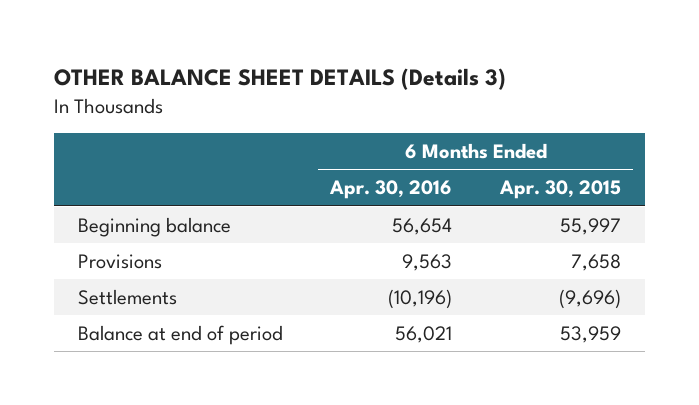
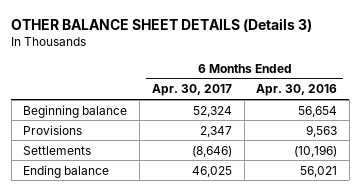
- | 6 Months Ended Apr. 30, 2016 | 6 Months Ended Apr. 30, 2015
+ | 6 Months Ended Apr. 30, 2017 | 6 Months Ended Apr. 30, 2016
- Balance at end of period | 56,021 | 53,959
+ Ending balance | 46,025 | 56,021

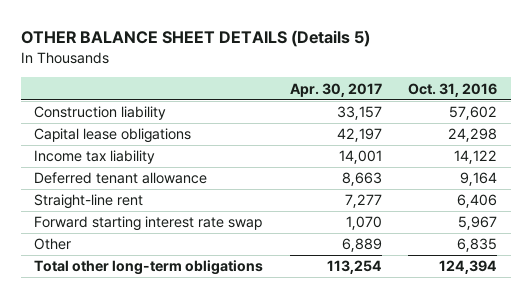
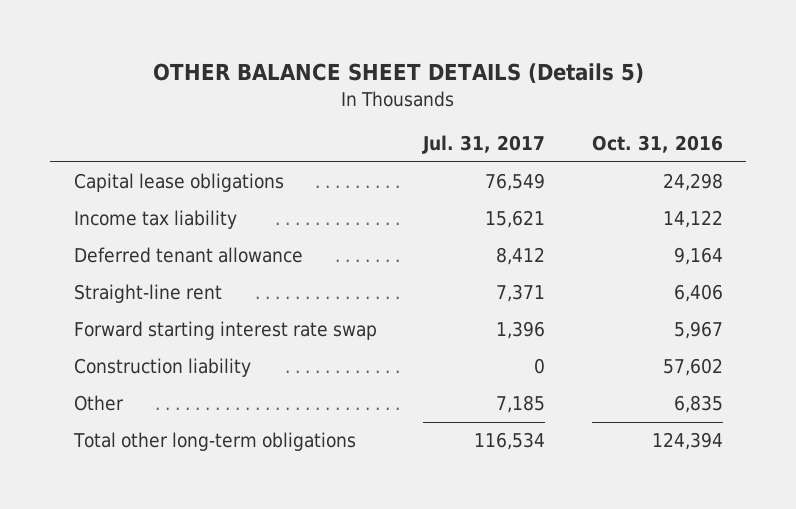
- | Apr. 30, 2017 | Oct. 31, 2016
+ | Jul. 31, 2017 | Oct. 31, 2016
moved down: Construction liability | 0 | 57,602

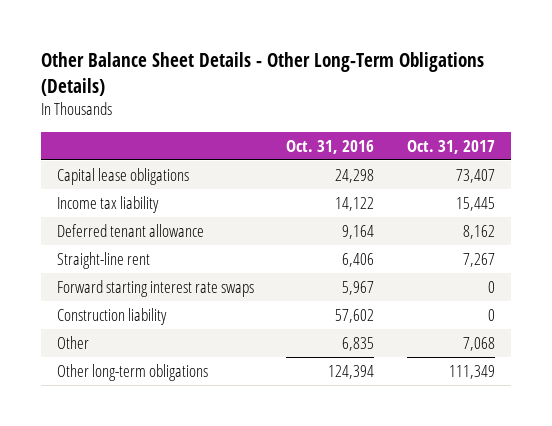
- OTHER BALANCE SHEET DETAILS (Details 5)
+ Other Balance Sheet Details - Other Long-Term Obligations (Details)
- | Jul. 31, 2017 | Oct. 31, 2016
+ | Oct. 31, 2016 | Oct. 31, 2017
- Forward starting interest rate swap | 1,396 | 5,967
+ Forward starting interest rate swaps | 5,967 | 0
- Total other long-term obligations | 116,534 | 124,394
+ Other long-term obligations | 124,394 | 111,349

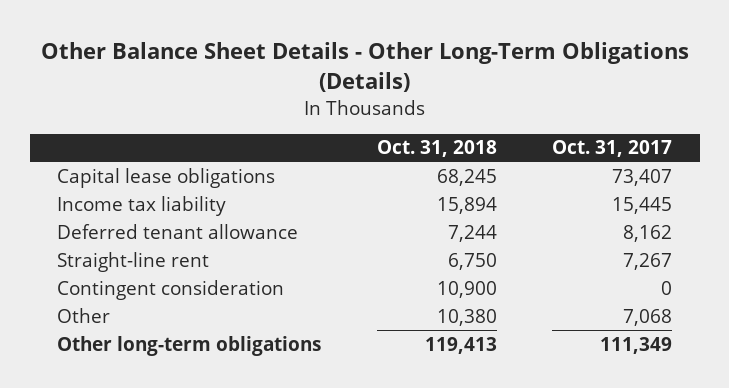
- | Oct. 31, 2016 | Oct. 31, 2017
+ | Oct. 31, 2018 | Oct. 31, 2017
- Forward starting interest rate swaps | 5,967 | 0
- Construction liability | 57,602 | 0
+ Contingent consideration | 10,900 | 0

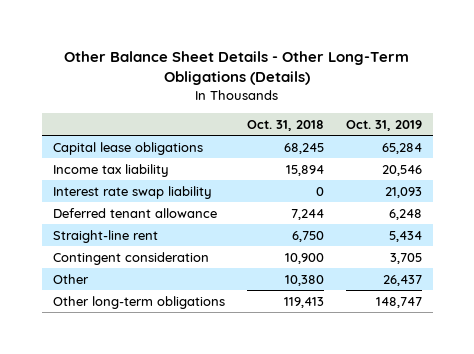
- | Oct. 31, 2018 | Oct. 31, 2017
+ | Oct. 31, 2018 | Oct. 31, 2019
+ Interest rate swap liability | 0 | 21,093

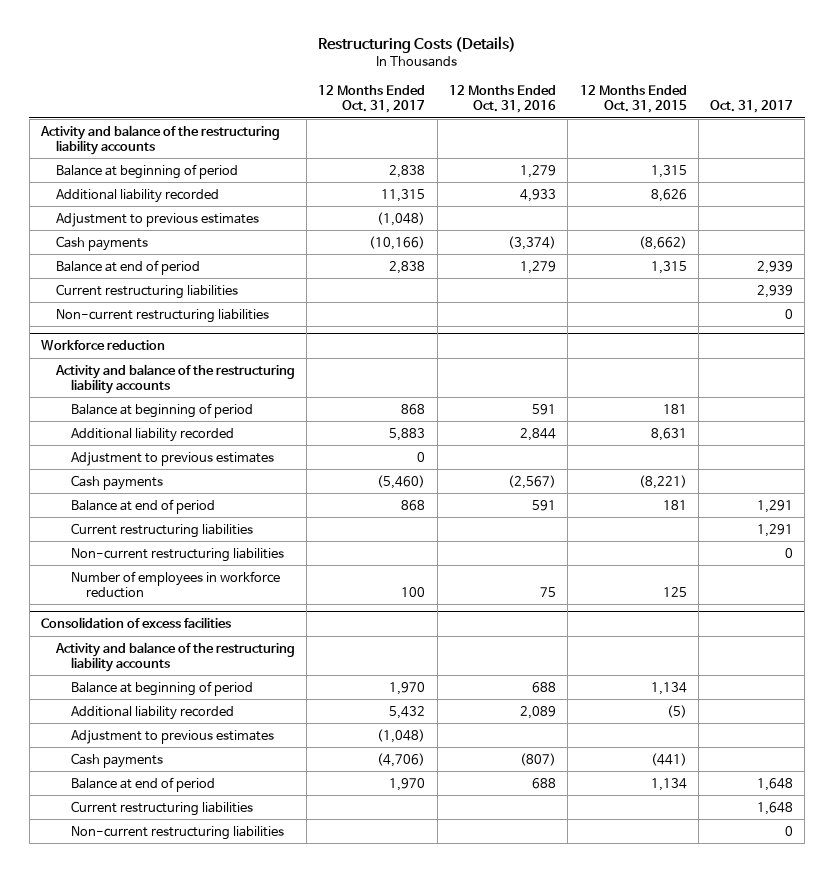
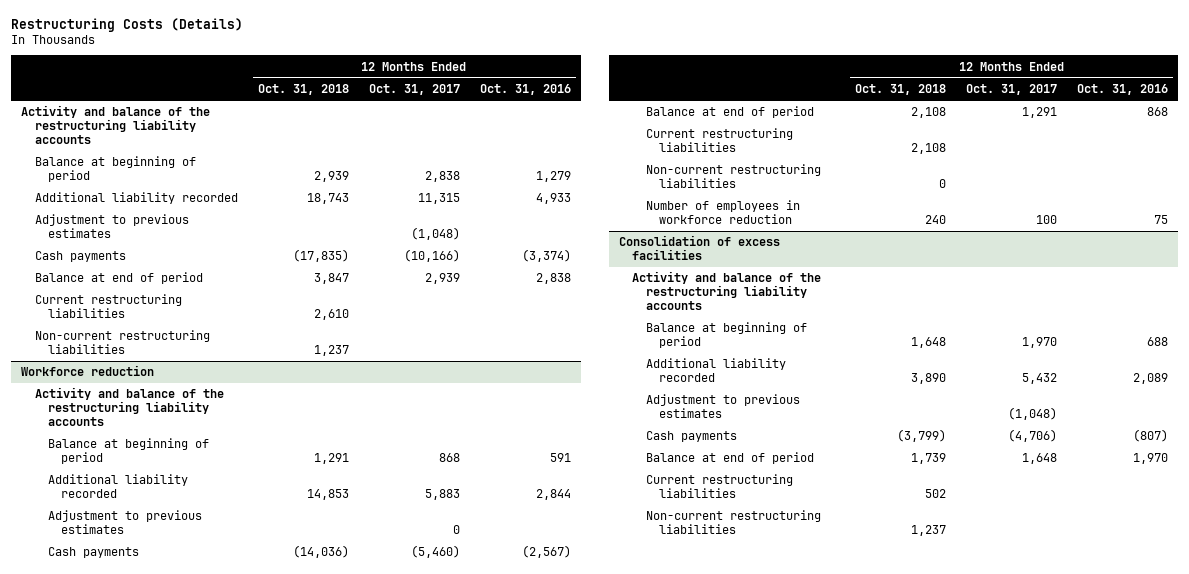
- | 12 Months Ended Oct. 31, 2017 | 12 Months Ended Oct. 31, 2016 | 12 Months Ended Oct. 31, 2015 | Oct. 31, 2017
+ | 12 Months Ended Oct. 31, 2018 | 12 Months Ended Oct. 31, 2017 | 12 Months Ended Oct. 31, 2016
- Balance at end of period | 2,838 | 1,279 | 1,315 | 2,939
+ Balance at end of period | 3,847 | 2,939 | 2,838
@ Workforce reduction
- Balance at end of period | 868 | 591 | 181 | 1,291
+ Balance at end of period | 2,108 | 1,291 | 868
@ Consolidation of excess facilities
- Balance at end of period | 1,970 | 688 | 1,134 | 1,648
+ Balance at end of period | 1,739 | 1,648 | 1,970

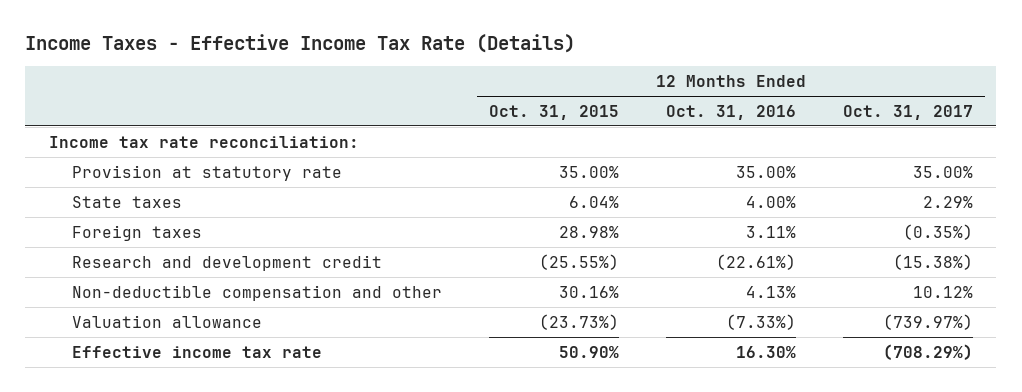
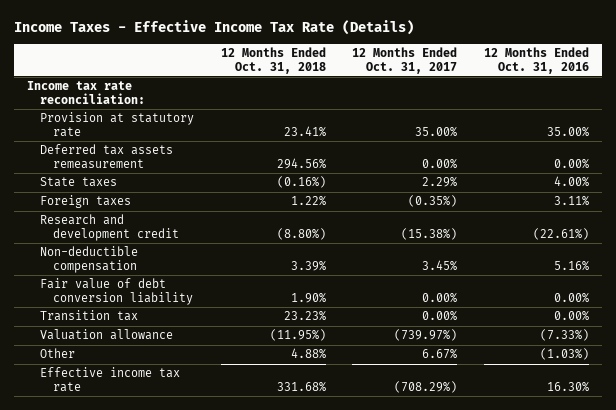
- | 12 Months Ended Oct. 31, 2015 | 12 Months Ended Oct. 31, 2016 | 12 Months Ended Oct. 31, 2017
+ | 12 Months Ended Oct. 31, 2018 | 12 Months Ended Oct. 31, 2017 | 12 Months Ended Oct. 31, 2016
+ Deferred tax assets remeasurement | 294.56% | 0.00% | 0.00%
- Non-deductible compensation and other | 30.16% | 4.13% | 10.12%
+ Non-deductible compensation | 3.39% | 3.45% | 5.16%
+ Fair value of debt conversion liability | 1.90% | 0.00% | 0.00%
+ Transition tax | 23.23% | 0.00% | 0.00%
+ Other | 4.88% | 6.67% | (1.03%)

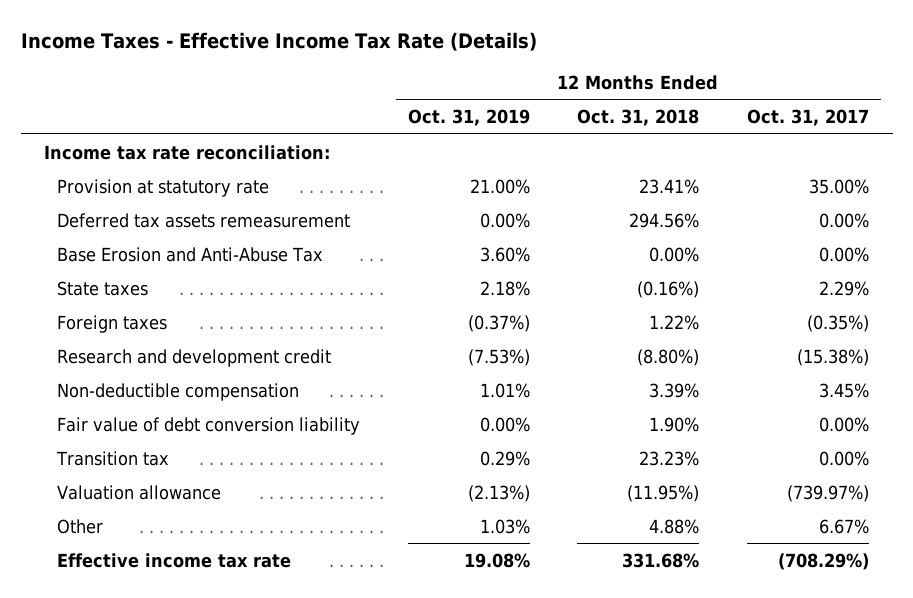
- | 12 Months Ended Oct. 31, 2018 | 12 Months Ended Oct. 31, 2017 | 12 Months Ended Oct. 31, 2016
+ | 12 Months Ended Oct. 31, 2019 | 12 Months Ended Oct. 31, 2018 | 12 Months Ended Oct. 31, 2017
+ Base Erosion and Anti-Abuse Tax | 3.60% | 0.00% | 0.00%

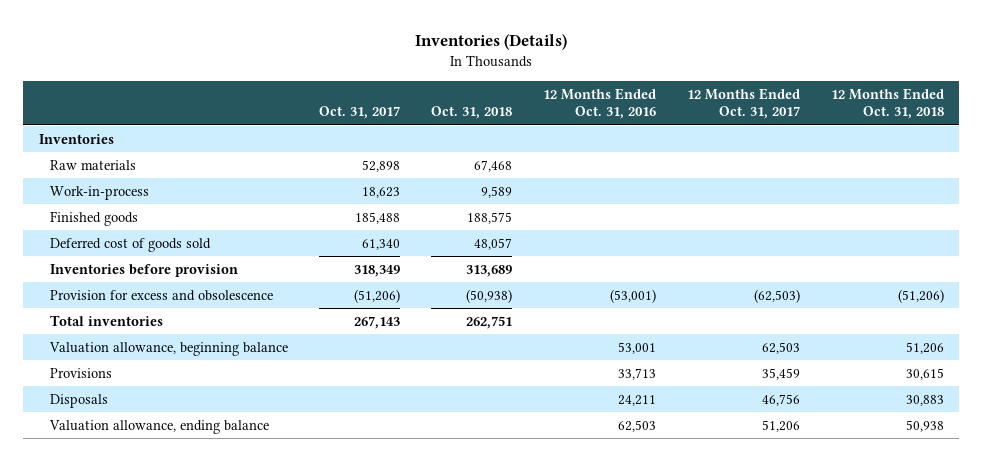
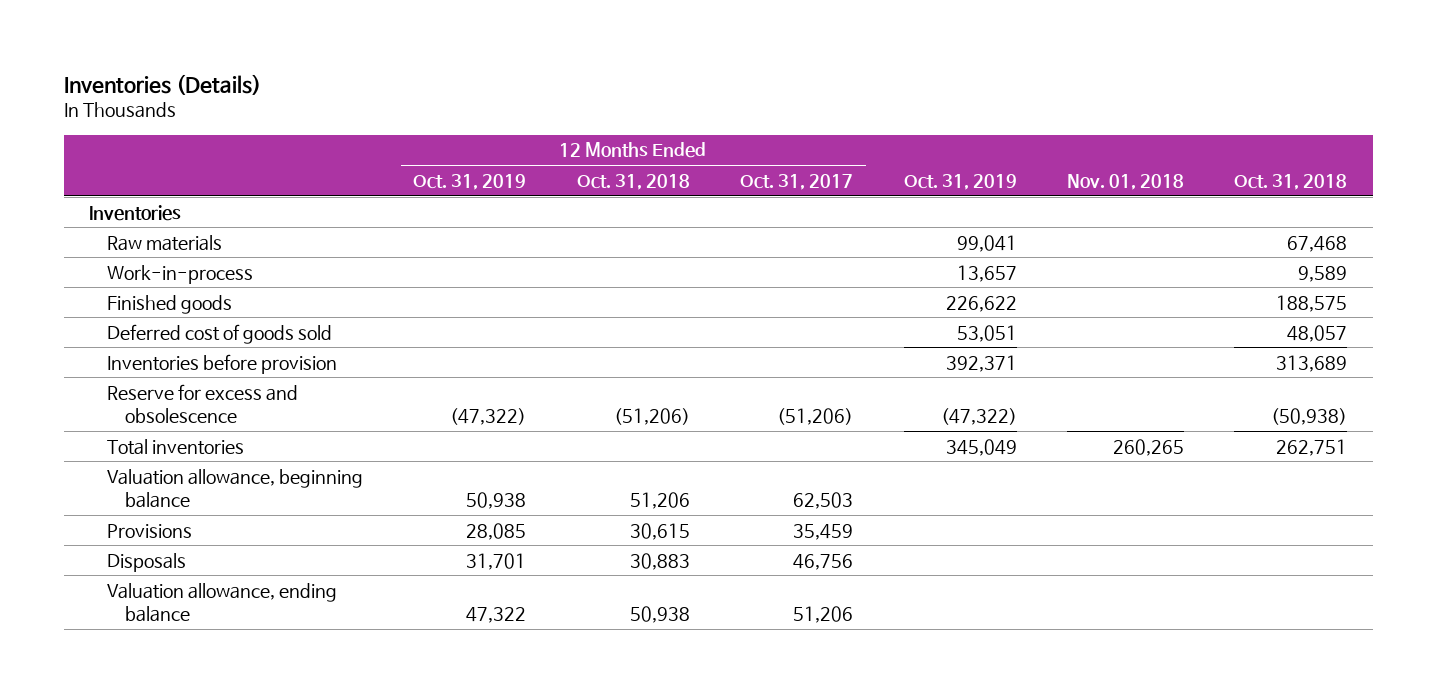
- | Oct. 31, 2017 | Oct. 31, 2018 | 12 Months Ended Oct. 31, 2016 | 12 Months Ended Oct. 31, 2017 | 12 Months Ended Oct. 31, 2018
+ | 12 Months Ended Oct. 31, 2019 | 12 Months Ended Oct. 31, 2018 | 12 Months Ended Oct. 31, 2017 | Oct. 31, 2019 | Nov. 01, 2018 | Oct. 31, 2018
- Provision for excess and obsolescence | (51,206) | (50,938) | (53,001) | (62,503) | (51,206)
+ Reserve for excess and obsolescence | (47,322) | (51,206) | (51,206) | (47,322) | | (50,938)

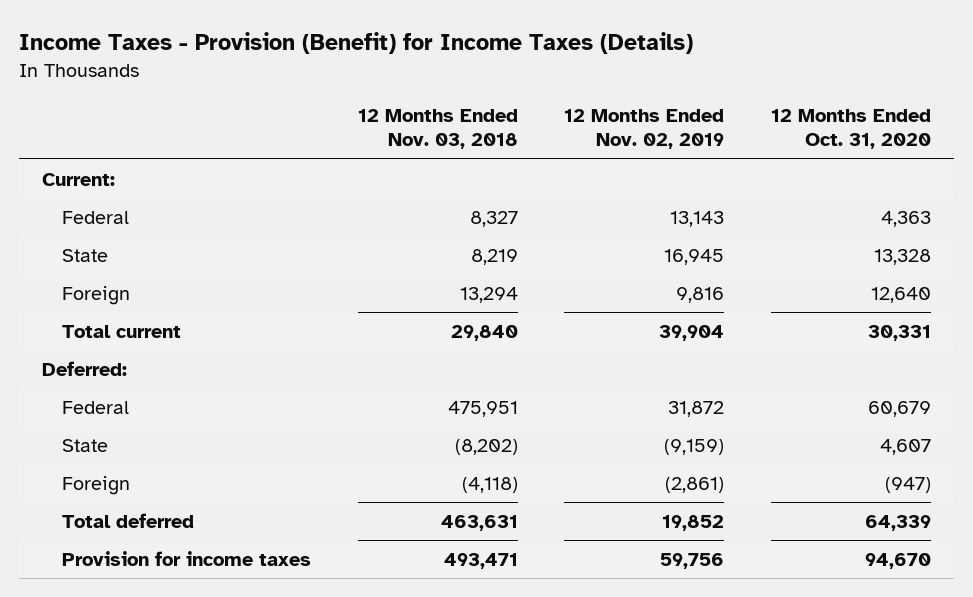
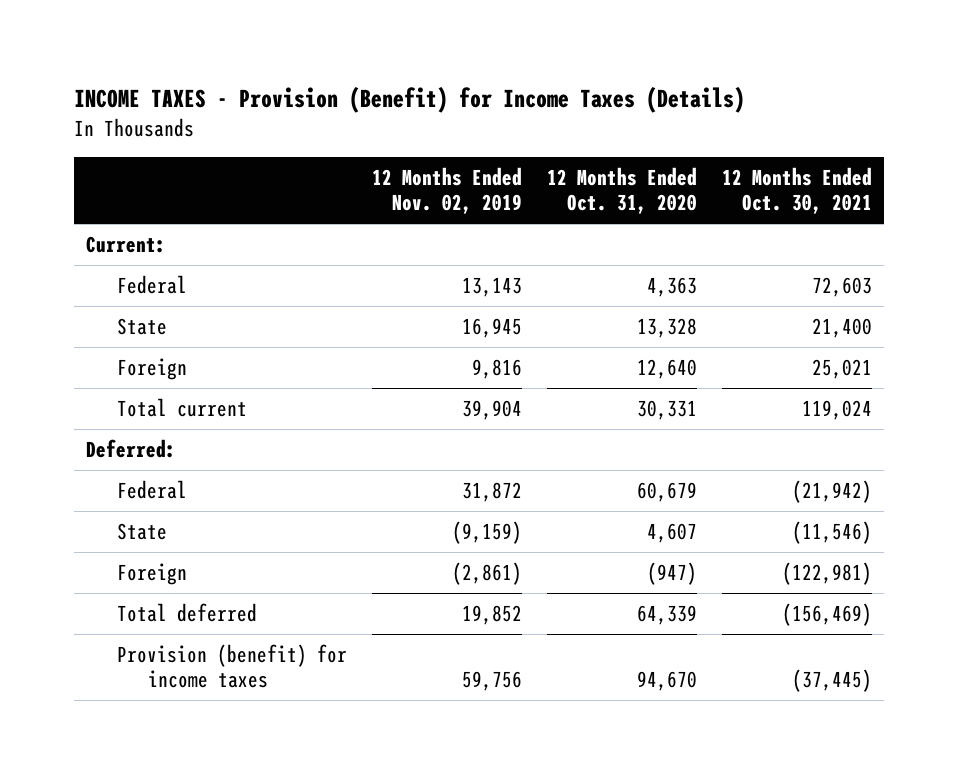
- Income Taxes - Provision (Benefit) for Income Taxes (Details)
+ INCOME TAXES - Provision (Benefit) for Income Taxes (Details)
- | 12 Months Ended Nov. 03, 2018 | 12 Months Ended Nov. 02, 2019 | 12 Months Ended Oct. 31, 2020
+ | 12 Months Ended Nov. 02, 2019 | 12 Months Ended Oct. 31, 2020 | 12 Months Ended Oct. 30, 2021
- Provision for income taxes | 493,471 | 59,756 | 94,670
+ Provision (benefit) for income taxes | 59,756 | 94,670 | (37,445)

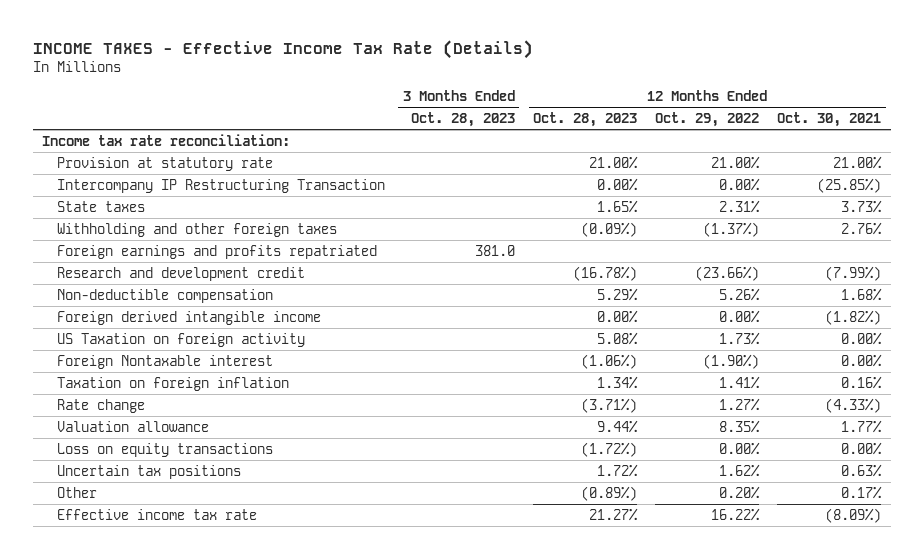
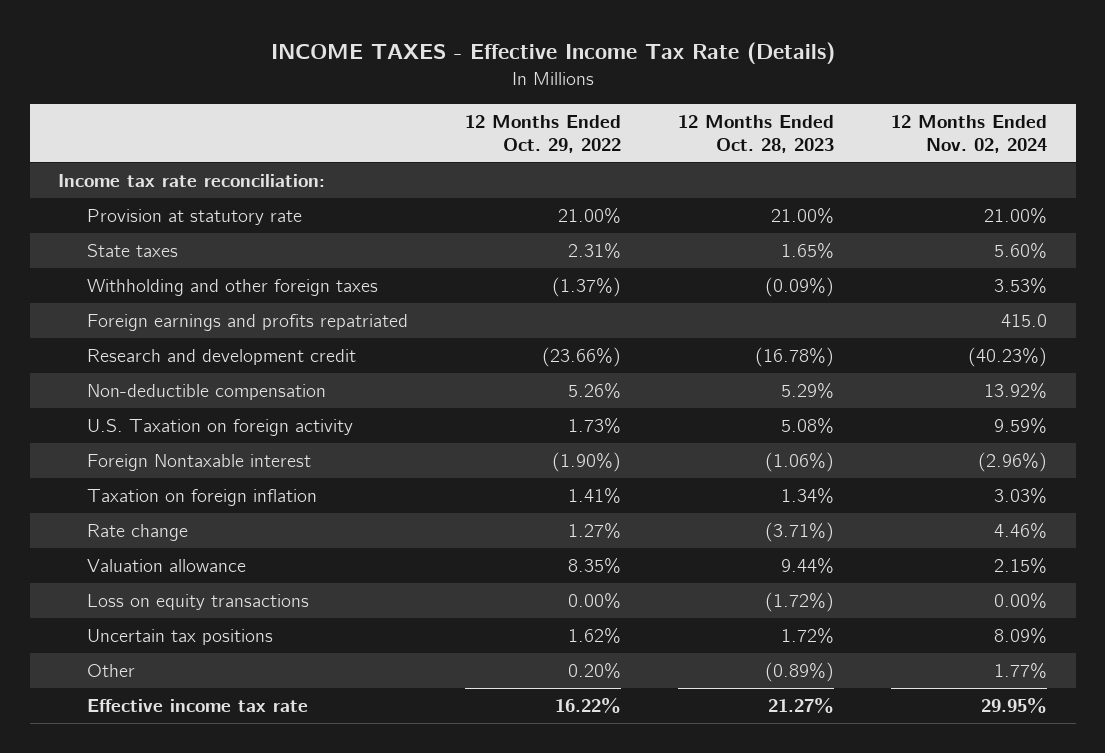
- | 3 Months Ended Oct. 28, 2023 | 12 Months Ended Oct. 28, 2023 | 12 Months Ended Oct. 29, 2022 | 12 Months Ended Oct. 30, 2021
+ | 12 Months Ended Oct. 29, 2022 | 12 Months Ended Oct. 28, 2023 | 12 Months Ended Nov. 02, 2024
- Intercompany IP Restructuring Transaction | | 0.00% | 0.00% | (25.85%)
- Foreign derived intangible income | | 0.00% | 0.00% | (1.82%)
- US Taxation on foreign activity | | 5.08% | 1.73% | 0.00%
+ U.S. Taxation on foreign activity | 1.73% | 5.08% | 9.59%

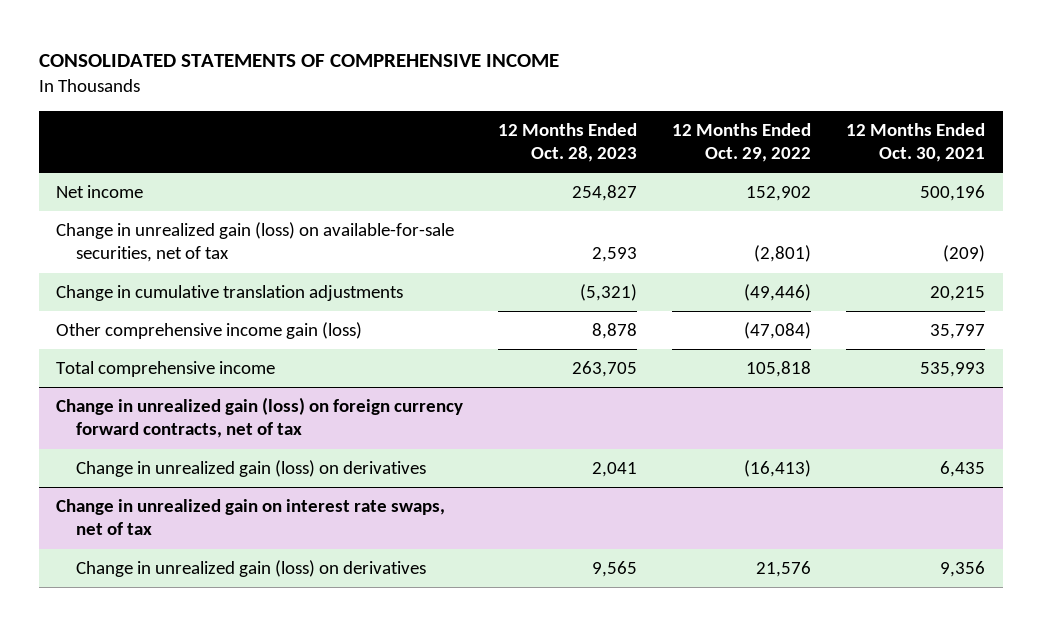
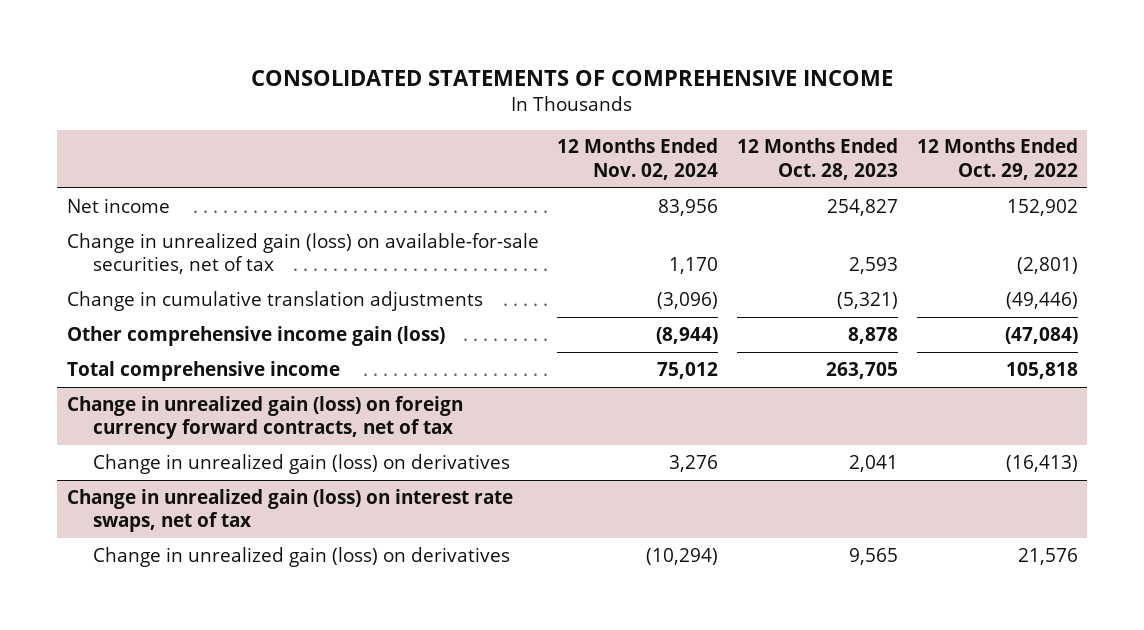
- | 12 Months Ended Oct. 28, 2023 | 12 Months Ended Oct. 29, 2022 | 12 Months Ended Oct. 30, 2021
+ | 12 Months Ended Nov. 02, 2024 | 12 Months Ended Oct. 28, 2023 | 12 Months Ended Oct. 29, 2022
- Change in unrealized gain on interest rate swaps, net of tax
+ Change in unrealized gain (loss) on interest rate swaps, net of tax

